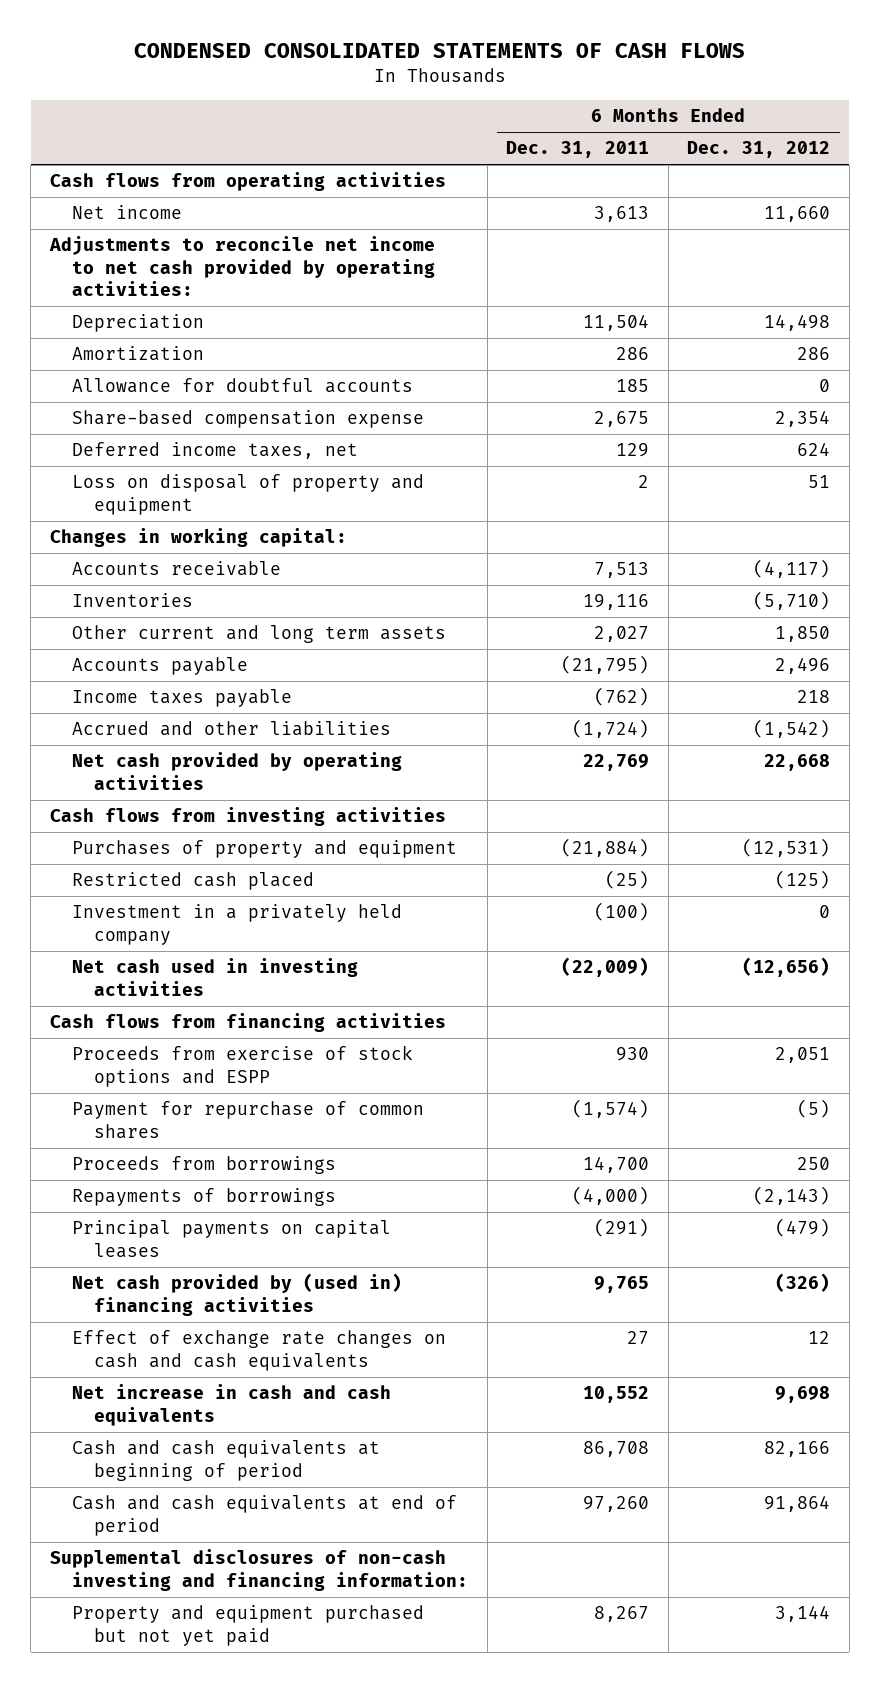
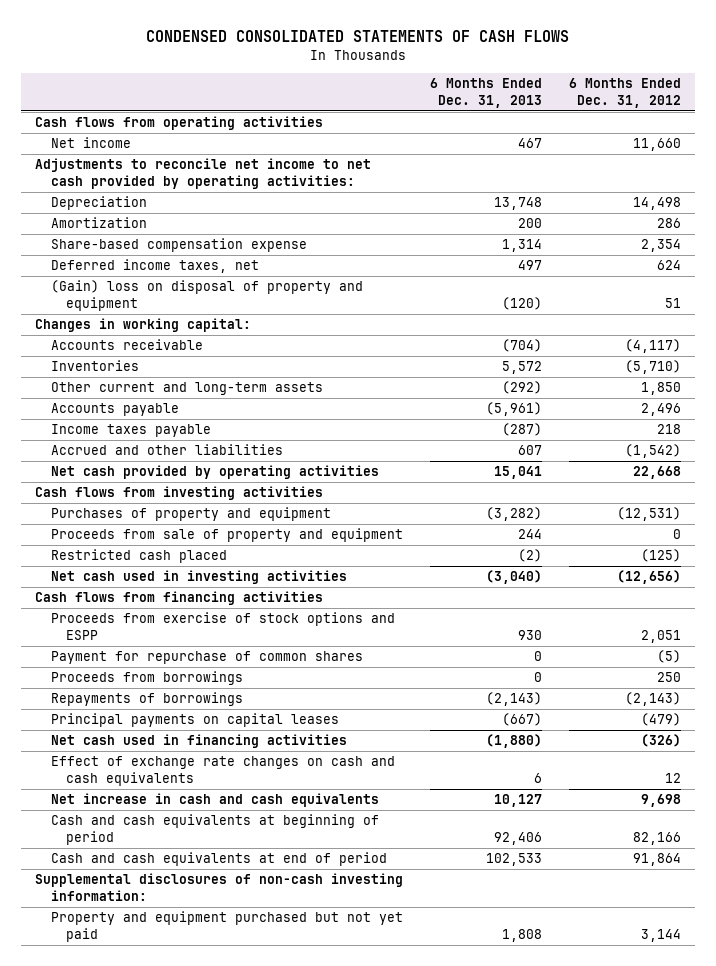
- | 6 Months Ended Dec. 31, 2011 | 6 Months Ended Dec. 31, 2012
+ | 6 Months Ended Dec. 31, 2013 | 6 Months Ended Dec. 31, 2012
- Allowance for doubtful accounts | 185 | 0
- Loss on disposal of property and equipment | 2 | 51
+ (Gain) loss on disposal of property and equipment | (120) | 51
- Other current and long term assets | 2,027 | 1,850
+ Other current and long-term assets | (292) | 1,850
+ Proceeds from sale of property and equipment | 244 | 0
- Investment in a privately held company | (100) | 0
- Net cash provided by (used in) financing activities | 9,765 | (326)
+ Net cash used in financing activities | (1,880) | (326)
- Supplemental disclosures of non-cash investing and financing information:
+ Supplemental disclosures of non-cash investing information:

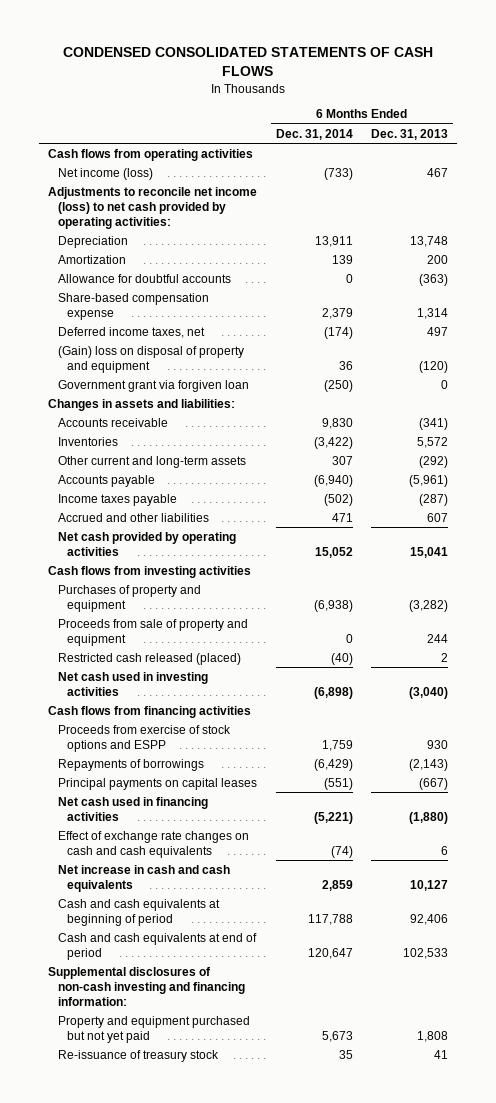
- | 6 Months Ended Dec. 31, 2013 | 6 Months Ended Dec. 31, 2012
+ | 6 Months Ended Dec. 31, 2014 | 6 Months Ended Dec. 31, 2013
- Net income | 467 | 11,660
- Adjustments to reconcile net income to net cash provided by operating activities:
+ Net income (loss) | (733) | 467
+ Adjustments to reconcile net income (loss) to net cash provided by operating activities:
+ Allowance for doubtful accounts | 0 | (363)
- Changes in working capital:
- Accounts receivable | (704) | (4,117)
+ Government grant via forgiven loan | (250) | 0
+ Changes in assets and liabilities:
+ Accounts receivable | 9,830 | (341)
- Restricted cash placed | (2) | (125)
+ Restricted cash released (placed) | (40) | 2
- Payment for repurchase of common shares | 0 | (5)
- Proceeds from borrowings | 0 | 250
- Supplemental disclosures of non-cash investing information:
+ Supplemental disclosures of non-cash investing and financing information:
+ Re-issuance of treasury stock | 35 | 41

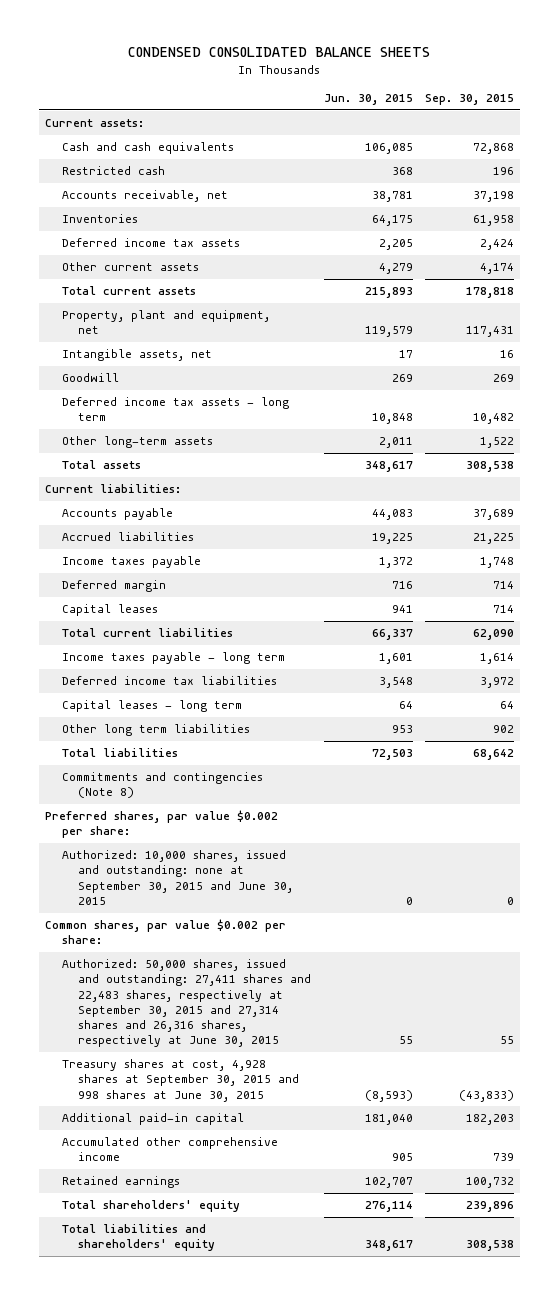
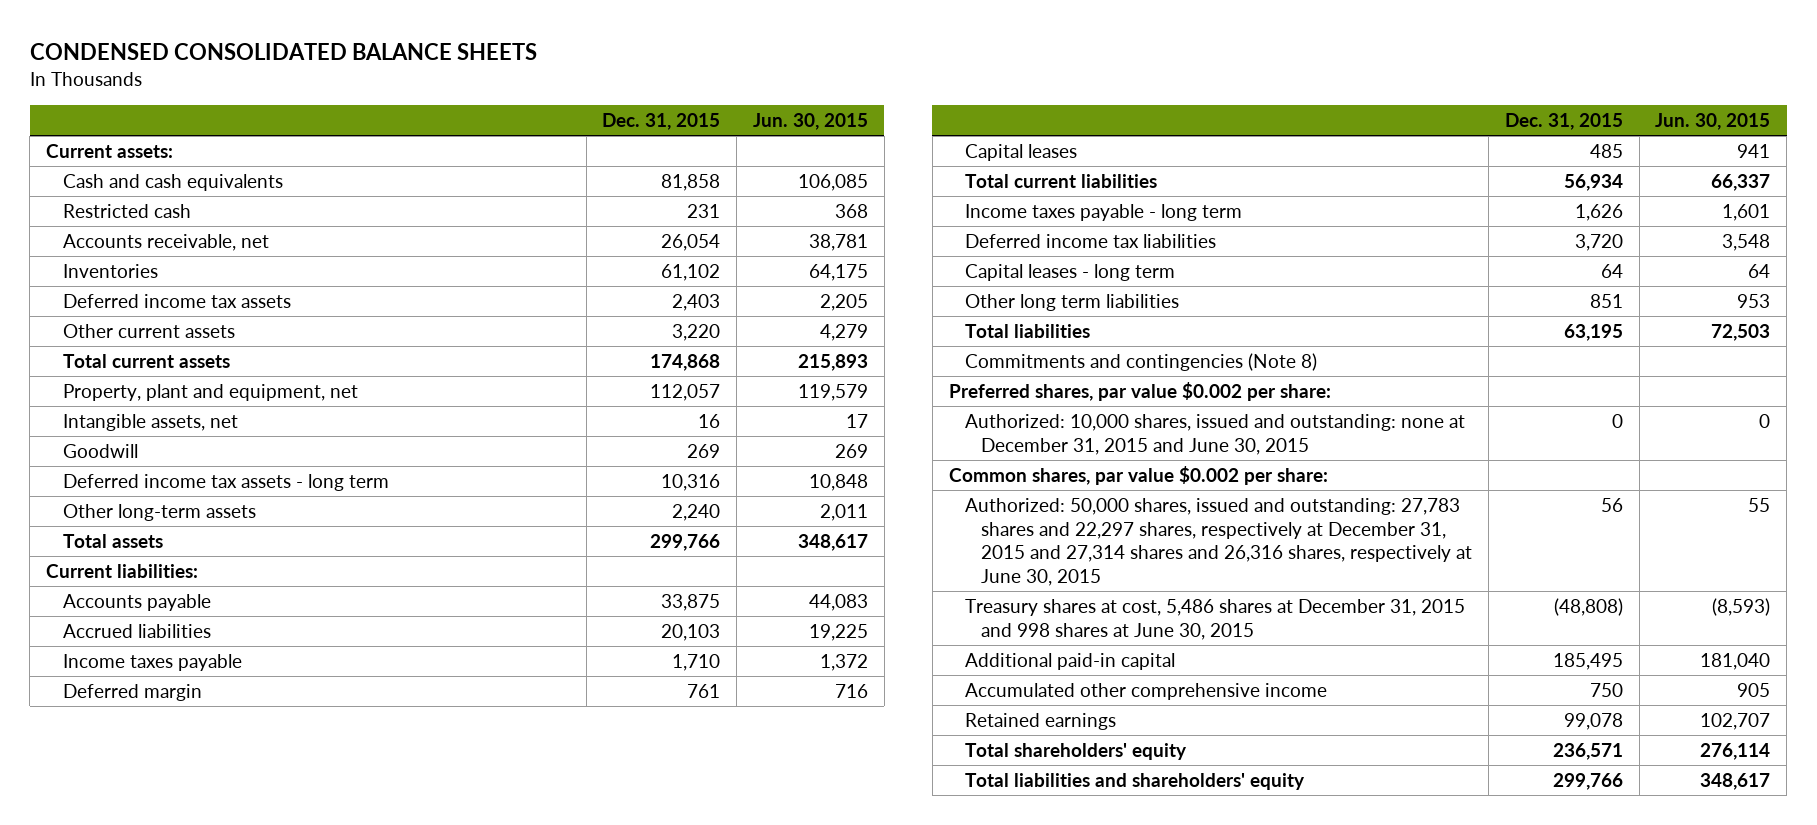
- | Jun. 30, 2015 | Sep. 30, 2015
+ | Dec. 31, 2015 | Jun. 30, 2015
- Authorized: 10,000 shares, issued and outstanding: none at September 30, 2015 and June 30, 2015 | 0 | 0
+ Authorized: 10,000 shares, issued and outstanding: none at December 31, 2015 and June 30, 2015 | 0 | 0
- Authorized: 50,000 shares, issued and outstanding: 27,411 shares and 22,483 shares, respectively at September 30, 2015 and 27,314 shares and 26,316 shares, respectively at June 30, 2015 | 55 | 55
- Treasury shares at cost, 4,928 shares at September 30, 2015 and 998 shares at June 30, 2015 | (8,593) | (43,833)
+ Authorized: 50,000 shares, issued and outstanding: 27,783 shares and 22,297 shares, respectively at December 31, 2015 and 27,314 shares and 26,316 shares, respectively at June 30, 2015 | 56 | 55
+ Treasury shares at cost, 5,486 shares at December 31, 2015 and 998 shares at June 30, 2015 | (48,808) | (8,593)

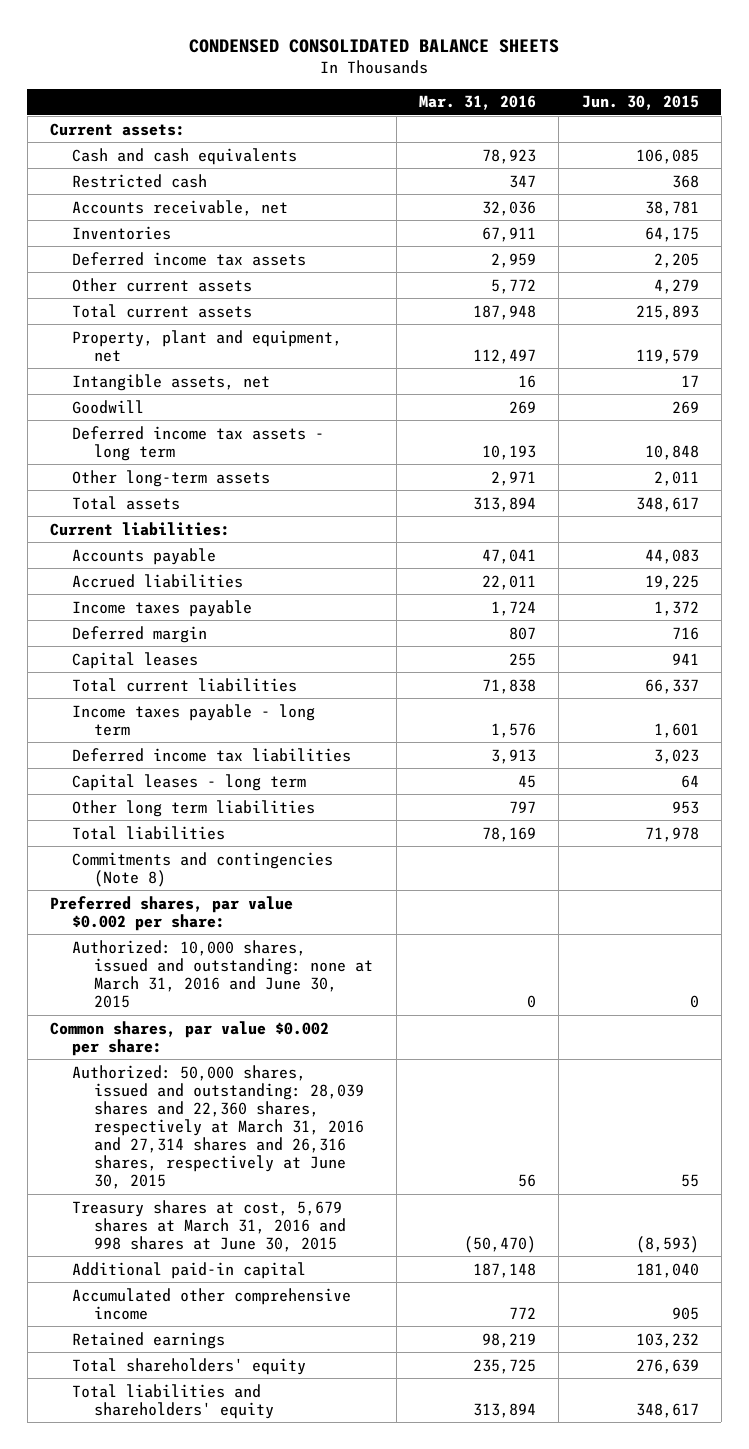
- | Dec. 31, 2015 | Jun. 30, 2015
+ | Mar. 31, 2016 | Jun. 30, 2015
- Deferred income tax liabilities | 3,720 | 3,548
+ Deferred income tax liabilities | 3,913 | 3,023
- Total liabilities | 63,195 | 72,503
+ Total liabilities | 78,169 | 71,978
- Authorized: 10,000 shares, issued and outstanding: none at December 31, 2015 and June 30, 2015 | 0 | 0
+ Authorized: 10,000 shares, issued and outstanding: none at March 31, 2016 and June 30, 2015 | 0 | 0
- Authorized: 50,000 shares, issued and outstanding: 27,783 shares and 22,297 shares, respectively at December 31, 2015 and 27,314 shares and 26,316 shares, respectively at June 30, 2015 | 56 | 55
- Treasury shares at cost, 5,486 shares at December 31, 2015 and 998 shares at June 30, 2015 | (48,808) | (8,593)
+ Authorized: 50,000 shares, issued and outstanding: 28,039 shares and 22,360 shares, respectively at March 31, 2016 and 27,314 shares and 26,316 shares, respectively at June 30, 2015 | 56 | 55
+ Treasury shares at cost, 5,679 shares at March 31, 2016 and 998 shares at June 30, 2015 | (50,470) | (8,593)
- Retained earnings | 99,078 | 102,707
- Total shareholders' equity | 236,571 | 276,114
+ Retained earnings | 98,219 | 103,232
+ Total shareholders' equity | 235,725 | 276,639

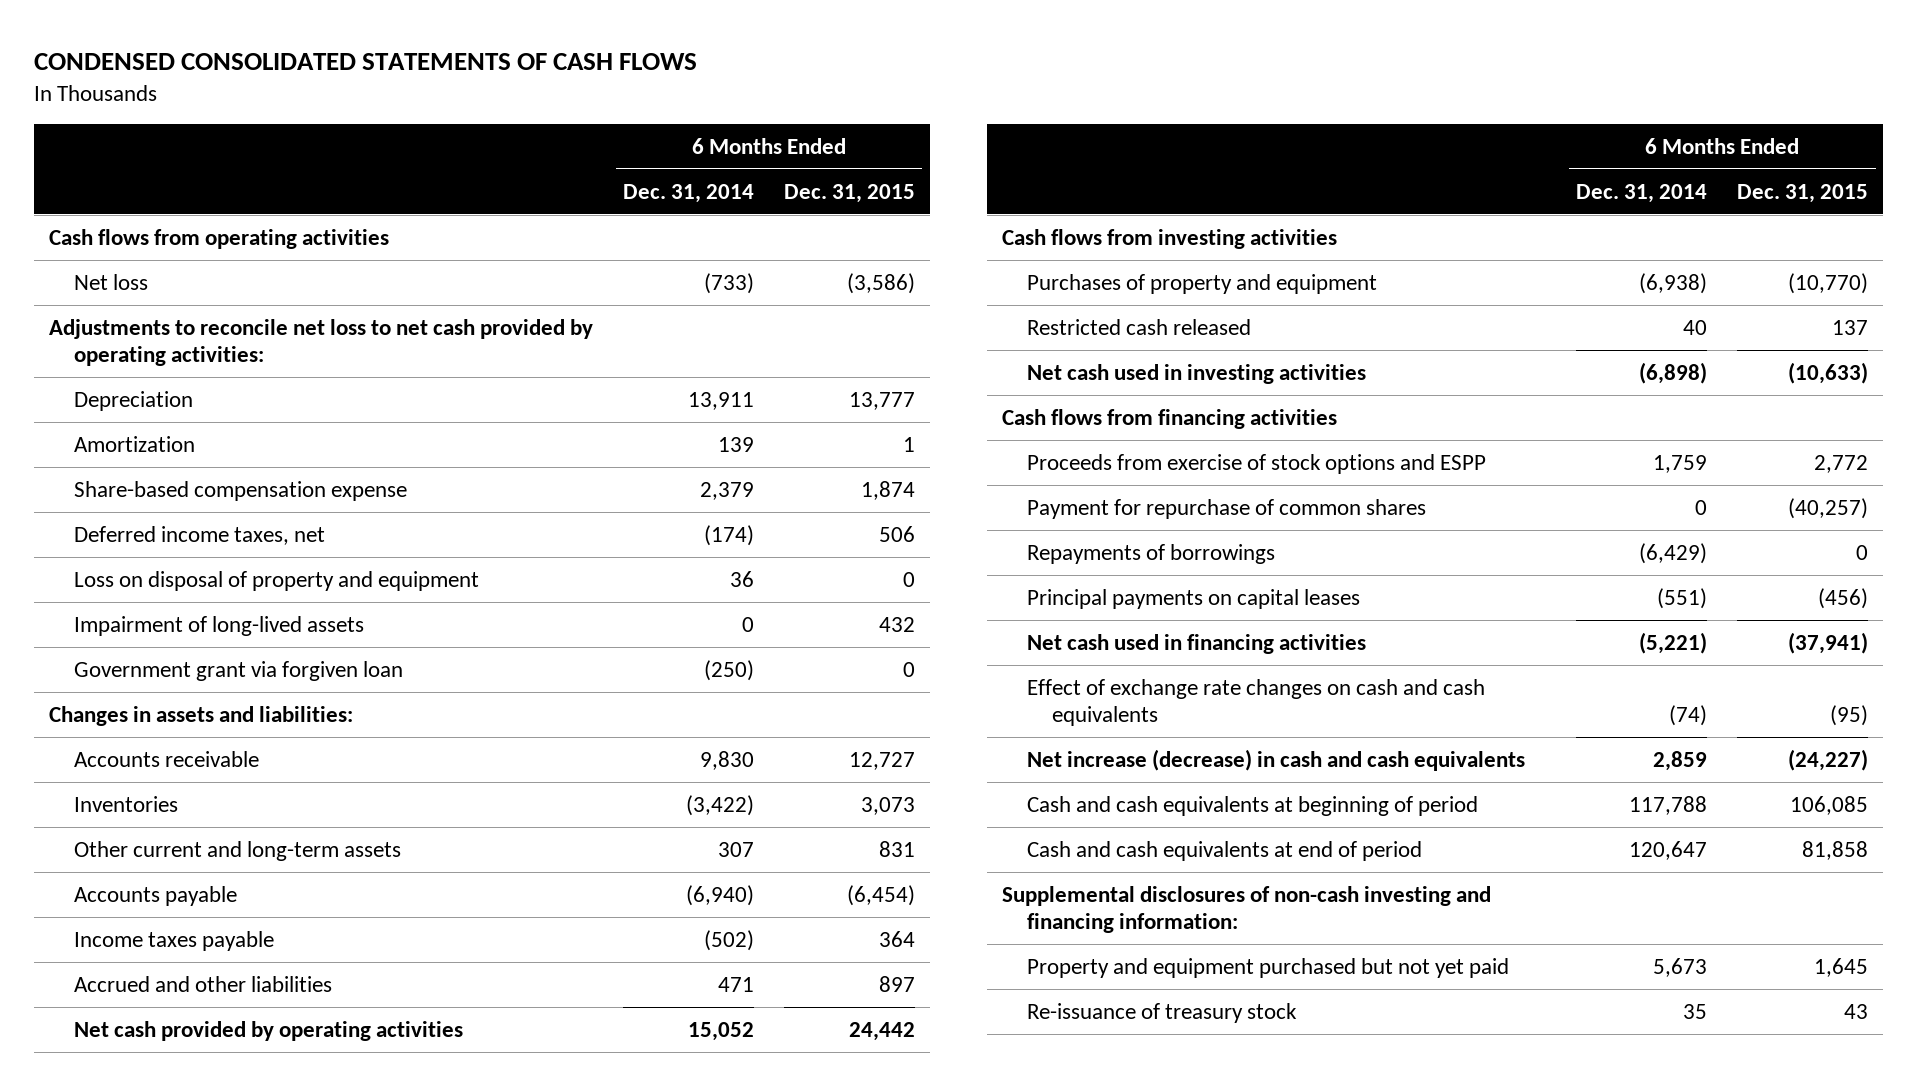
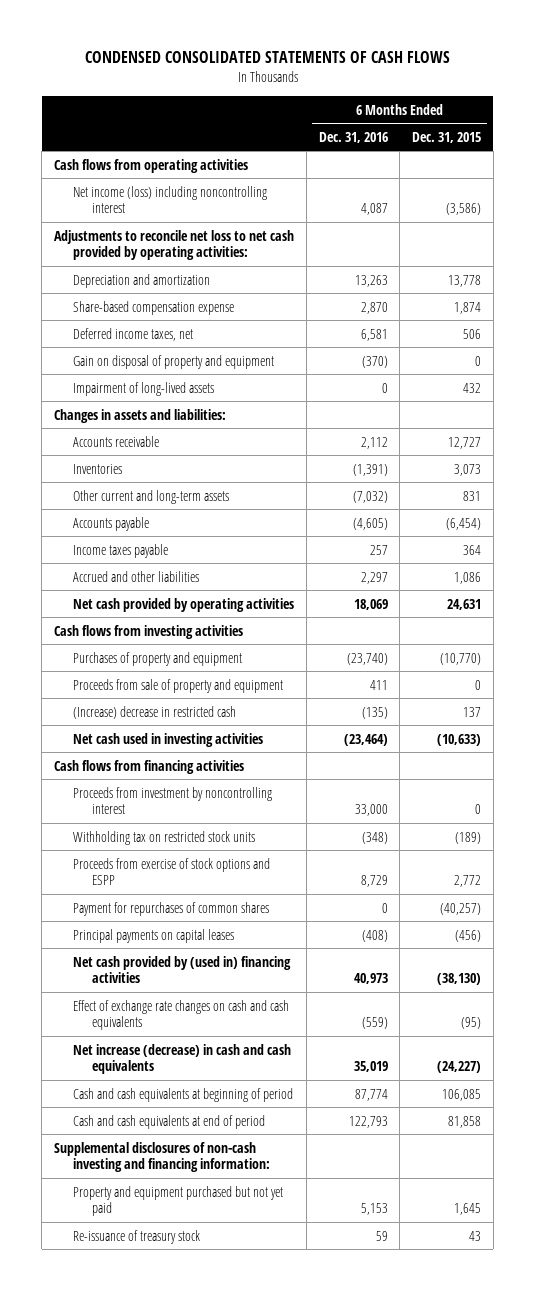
- | 6 Months Ended Dec. 31, 2014 | 6 Months Ended Dec. 31, 2015
+ | 6 Months Ended Dec. 31, 2016 | 6 Months Ended Dec. 31, 2015
- Net loss | (733) | (3,586)
+ Net income (loss) including noncontrolling interest | 4,087 | (3,586)
- Depreciation | 13,911 | 13,777
- Amortization | 139 | 1
+ Depreciation and amortization | 13,263 | 13,778
- Loss on disposal of property and equipment | 36 | 0
+ Gain on disposal of property and equipment | (370) | 0
- Government grant via forgiven loan | (250) | 0
- Accrued and other liabilities | 471 | 897
- Net cash provided by operating activities | 15,052 | 24,442
+ Accrued and other liabilities | 2,297 | 1,086
+ Net cash provided by operating activities | 18,069 | 24,631
- Restricted cash released | 40 | 137
+ Proceeds from sale of property and equipment | 411 | 0
+ (Increase) decrease in restricted cash | (135) | 137
+ Proceeds from investment by noncontrolling interest | 33,000 | 0
+ Withholding tax on restricted stock units | (348) | (189)
- Payment for repurchase of common shares | 0 | (40,257)
- Repayments of borrowings | (6,429) | 0
+ Payment for repurchases of common shares | 0 | (40,257)
- Net cash used in financing activities | (5,221) | (37,941)
+ Net cash provided by (used in) financing activities | 40,973 | (38,130)

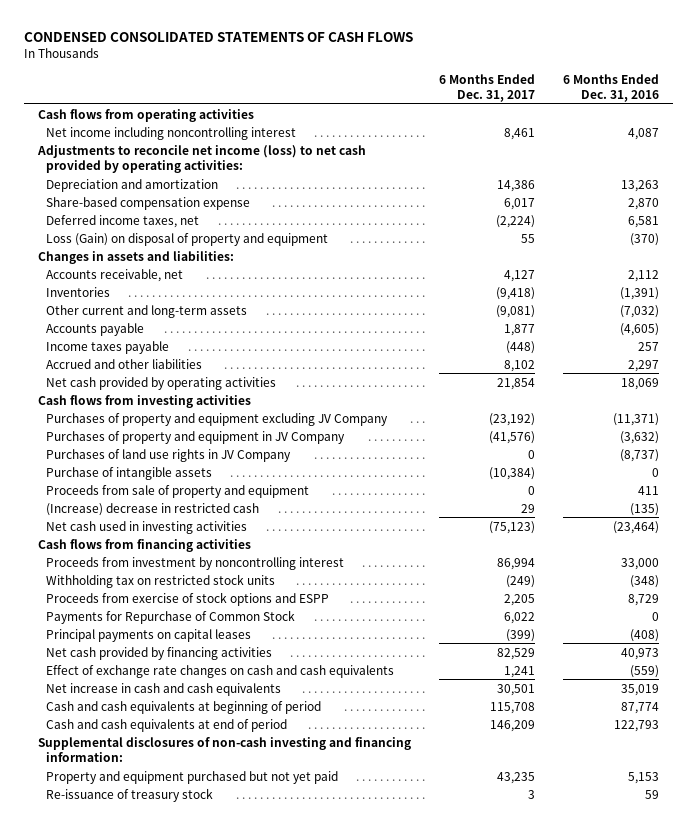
- | 6 Months Ended Dec. 31, 2016 | 6 Months Ended Dec. 31, 2015
+ | 6 Months Ended Dec. 31, 2017 | 6 Months Ended Dec. 31, 2016
- Net income (loss) including noncontrolling interest | 4,087 | (3,586)
- Adjustments to reconcile net loss to net cash provided by operating activities:
+ Net income including noncontrolling interest | 8,461 | 4,087
+ Adjustments to reconcile net income (loss) to net cash provided by operating activities:
- Gain on disposal of property and equipment | (370) | 0
- Impairment of long-lived assets | 0 | 432
+ Loss (Gain) on disposal of property and equipment | 55 | (370)
- Accounts receivable | 2,112 | 12,727
+ Accounts receivable, net | 4,127 | 2,112
- Purchases of property and equipment | (23,740) | (10,770)
+ Purchases of property and equipment excluding JV Company | (23,192) | (11,371)
+ Purchases of property and equipment in JV Company | (41,576) | (3,632)
+ Purchases of land use rights in JV Company | 0 | (8,737)
+ Purchase of intangible assets | (10,384) | 0
- Payment for repurchases of common shares | 0 | (40,257)
+ Payments for Repurchase of Common Stock | 6,022 | 0
- Net cash provided by (used in) financing activities | 40,973 | (38,130)
+ Net cash provided by financing activities | 82,529 | 40,973
- Net increase (decrease) in cash and cash equivalents | 35,019 | (24,227)
+ Net increase in cash and cash equivalents | 30,501 | 35,019

